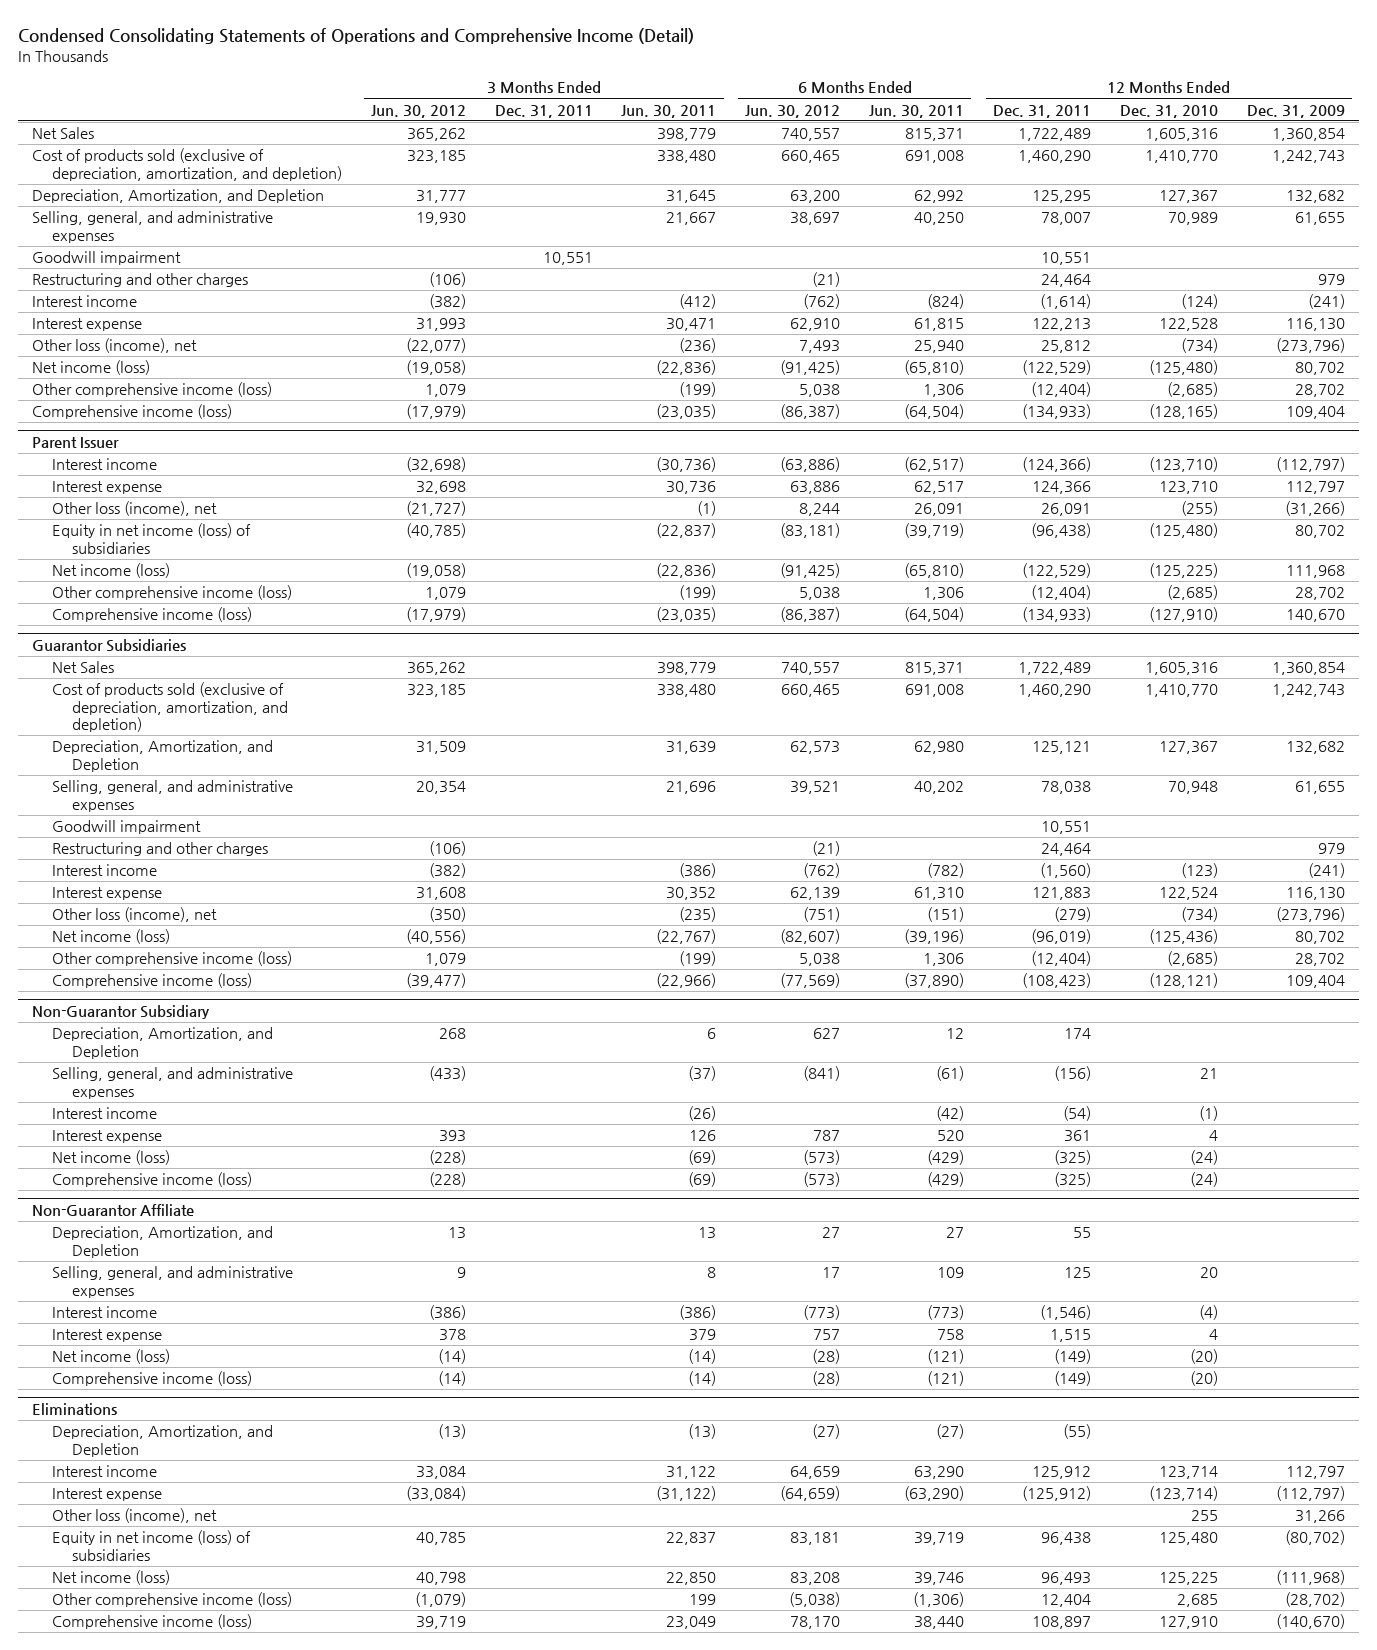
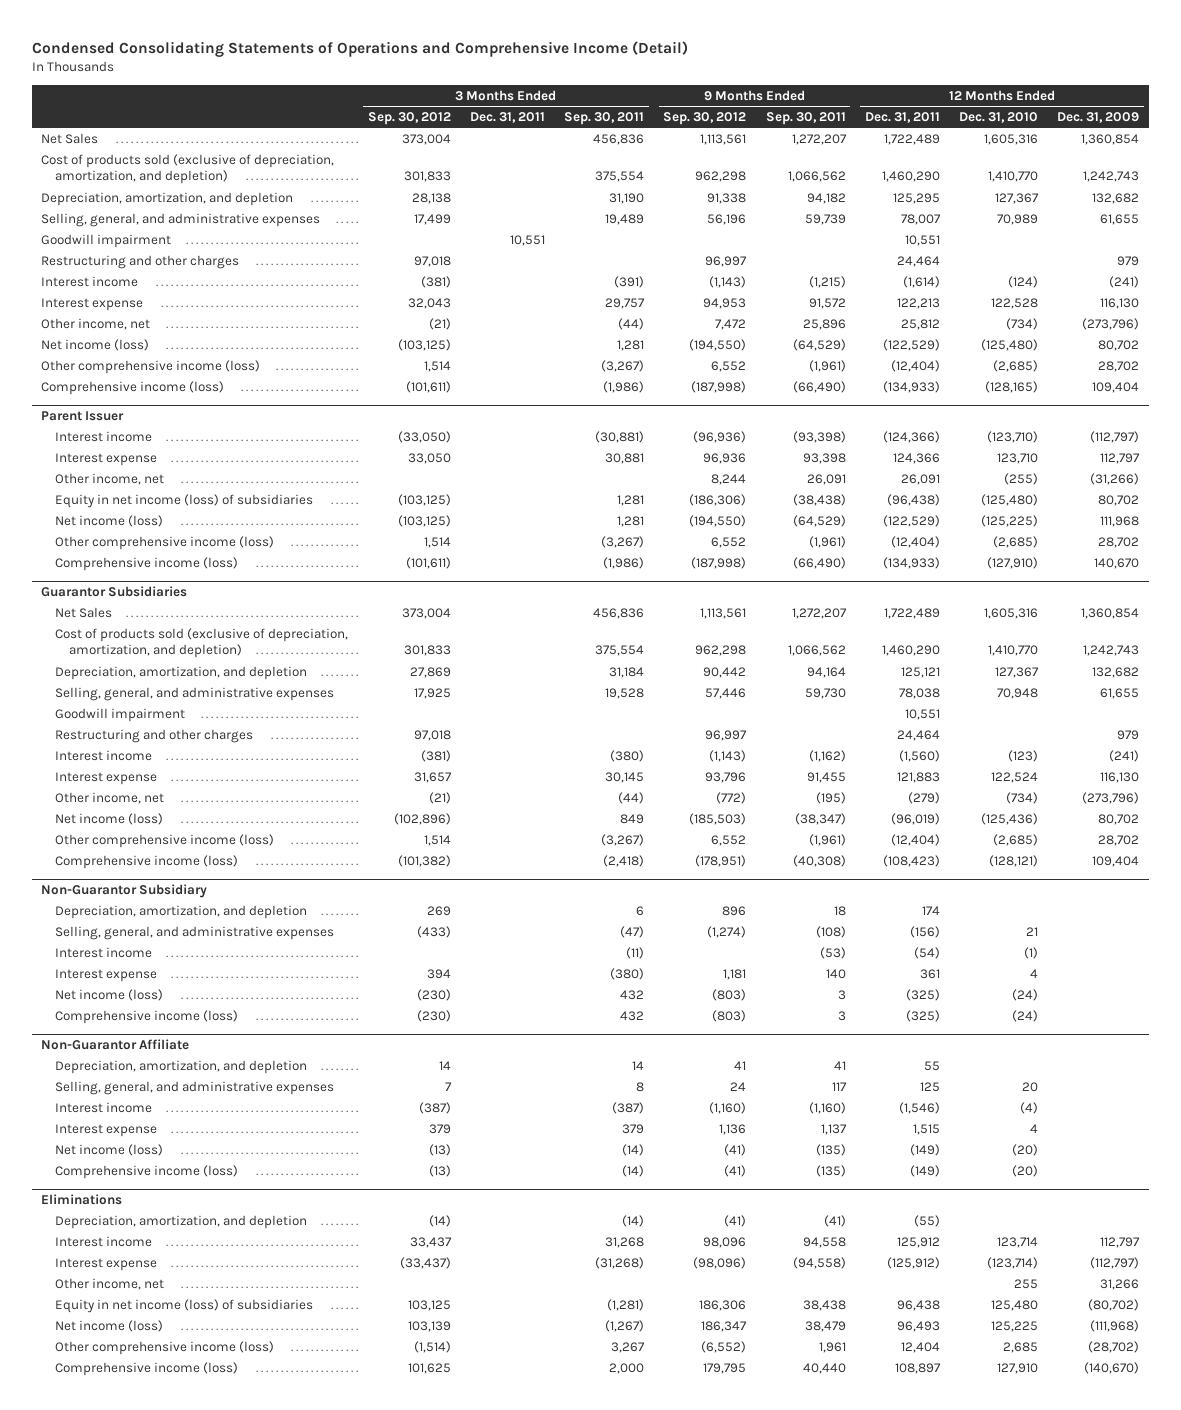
- | 3 Months Ended Jun. 30, 2012 | 3 Months Ended Dec. 31, 2011 | 3 Months Ended Jun. 30, 2011 | 6 Months Ended Jun. 30, 2012 | 6 Months Ended Jun. 30, 2011 | 12 Months Ended Dec. 31, 2011 | 12 Months Ended Dec. 31, 2010 | 12 Months Ended Dec. 31, 2009
+ | 3 Months Ended Sep. 30, 2012 | 3 Months Ended Dec. 31, 2011 | 3 Months Ended Sep. 30, 2011 | 9 Months Ended Sep. 30, 2012 | 9 Months Ended Sep. 30, 2011 | 12 Months Ended Dec. 31, 2011 | 12 Months Ended Dec. 31, 2010 | 12 Months Ended Dec. 31, 2009
- Depreciation, Amortization, and Depletion | 31,777 | | 31,645 | 63,200 | 62,992 | 125,295 | 127,367 | 132,682
+ Depreciation, amortization, and depletion | 28,138 | | 31,190 | 91,338 | 94,182 | 125,295 | 127,367 | 132,682
- Other loss (income), net | (22,077) | | (236) | 7,493 | 25,940 | 25,812 | (734) | (273,796)
+ Other income, net | (21) | | (44) | 7,472 | 25,896 | 25,812 | (734) | (273,796)
@ Parent Issuer
- Other loss (income), net | (21,727) | | (1) | 8,244 | 26,091 | 26,091 | (255) | (31,266)
+ Other income, net | | | | 8,244 | 26,091 | 26,091 | (255) | (31,266)
@ Guarantor Subsidiaries
- Depreciation, Amortization, and Depletion | 31,509 | | 31,639 | 62,573 | 62,980 | 125,121 | 127,367 | 132,682
+ Depreciation, amortization, and depletion | 27,869 | | 31,184 | 90,442 | 94,164 | 125,121 | 127,367 | 132,682
- Other loss (income), net | (350) | | (235) | (751) | (151) | (279) | (734) | (273,796)
+ Other income, net | (21) | | (44) | (772) | (195) | (279) | (734) | (273,796)
@ Non-Guarantor Subsidiary
- Depreciation, Amortization, and Depletion | 268 | | 6 | 627 | 12 | 174 | |
+ Depreciation, amortization, and depletion | 269 | | 6 | 896 | 18 | 174 | |
@ Non-Guarantor Affiliate
- Depreciation, Amortization, and Depletion | 13 | | 13 | 27 | 27 | 55 | |
+ Depreciation, amortization, and depletion | 14 | | 14 | 41 | 41 | 55 | |
@ Eliminations
- Depreciation, Amortization, and Depletion | (13) | | (13) | (27) | (27) | (55) | |
+ Depreciation, amortization, and depletion | (14) | | (14) | (41) | (41) | (55) | |
- Other loss (income), net | | | | | | | 255 | 31,266
+ Other income, net | | | | | | | 255 | 31,266

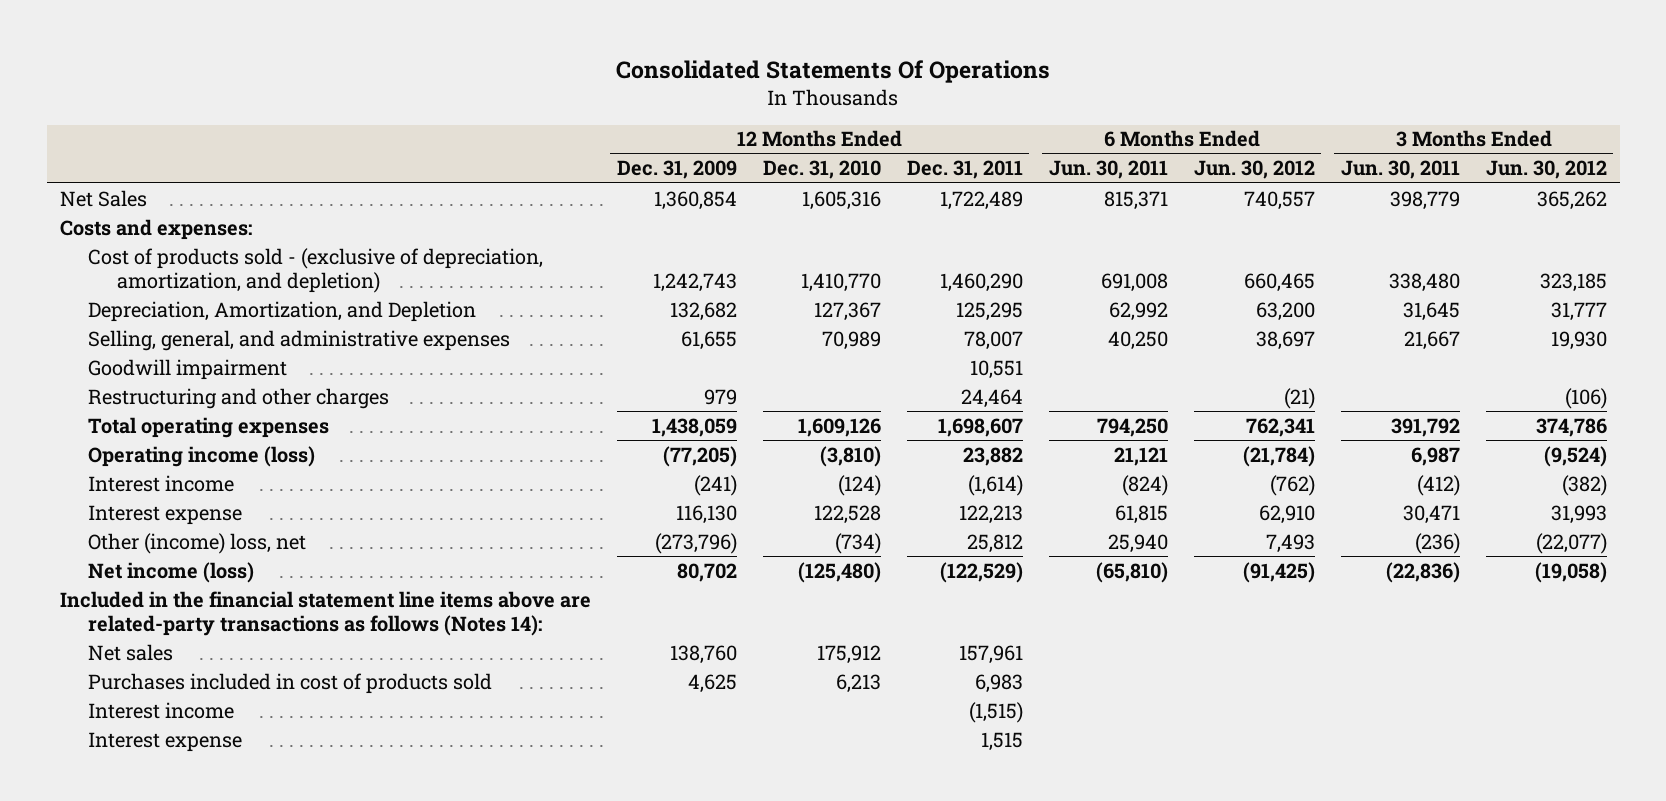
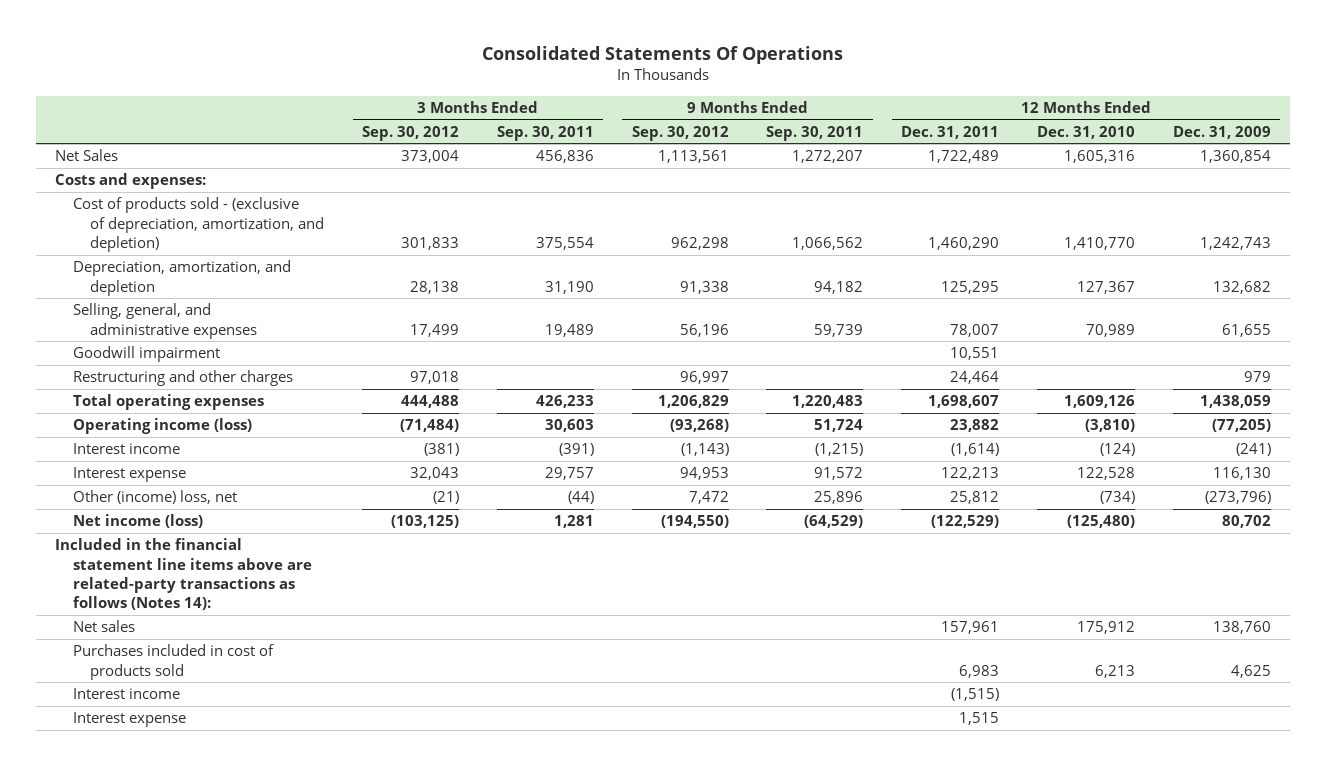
- | 12 Months Ended Dec. 31, 2009 | 12 Months Ended Dec. 31, 2010 | 12 Months Ended Dec. 31, 2011 | 6 Months Ended Jun. 30, 2011 | 6 Months Ended Jun. 30, 2012 | 3 Months Ended Jun. 30, 2011 | 3 Months Ended Jun. 30, 2012
+ | 3 Months Ended Sep. 30, 2012 | 3 Months Ended Sep. 30, 2011 | 9 Months Ended Sep. 30, 2012 | 9 Months Ended Sep. 30, 2011 | 12 Months Ended Dec. 31, 2011 | 12 Months Ended Dec. 31, 2010 | 12 Months Ended Dec. 31, 2009
- Depreciation, Amortization, and Depletion | 132,682 | 127,367 | 125,295 | 62,992 | 63,200 | 31,645 | 31,777
+ Depreciation, amortization, and depletion | 28,138 | 31,190 | 91,338 | 94,182 | 125,295 | 127,367 | 132,682

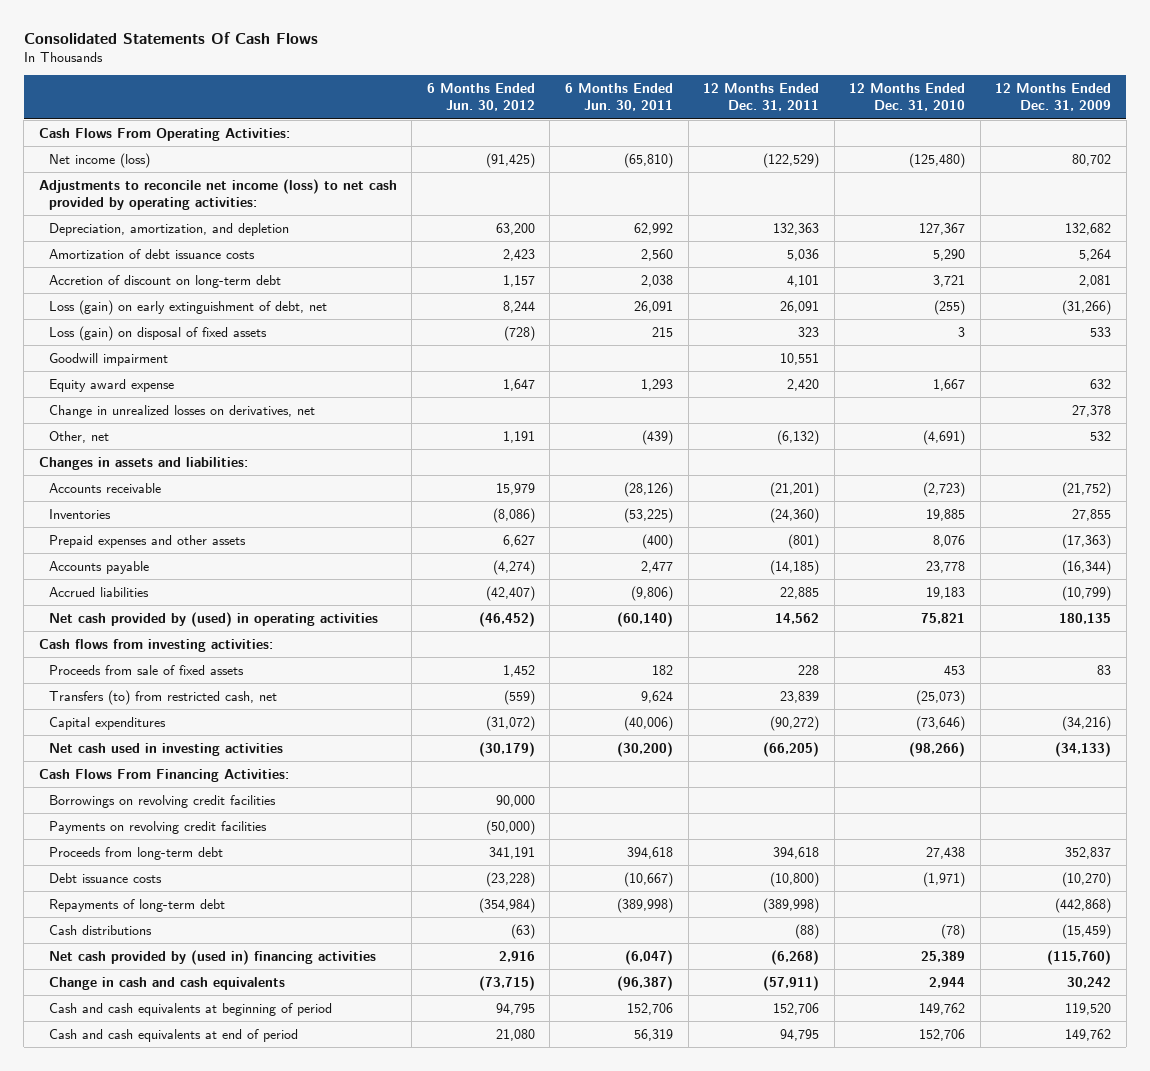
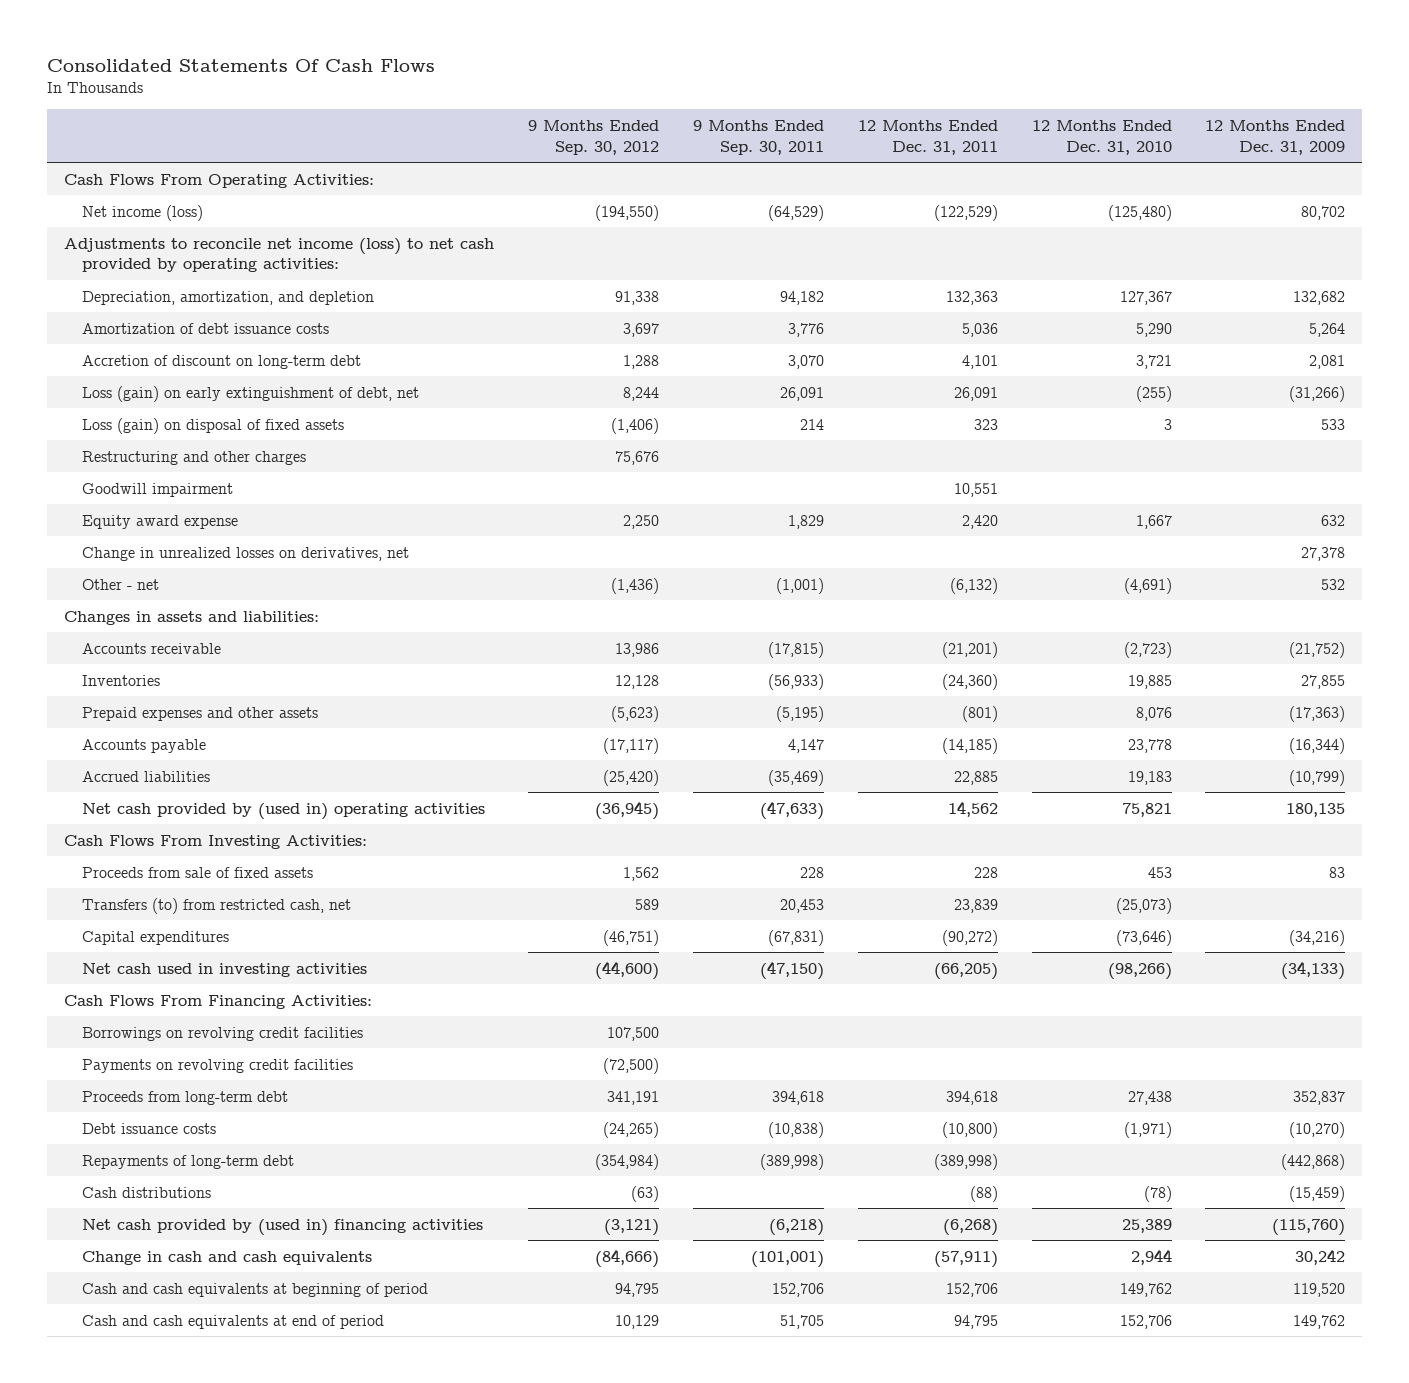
- | 6 Months Ended Jun. 30, 2012 | 6 Months Ended Jun. 30, 2011 | 12 Months Ended Dec. 31, 2011 | 12 Months Ended Dec. 31, 2010 | 12 Months Ended Dec. 31, 2009
+ | 9 Months Ended Sep. 30, 2012 | 9 Months Ended Sep. 30, 2011 | 12 Months Ended Dec. 31, 2011 | 12 Months Ended Dec. 31, 2010 | 12 Months Ended Dec. 31, 2009
+ Restructuring and other charges | 75,676 | | | |
- Other, net | 1,191 | (439) | (6,132) | (4,691) | 532
+ Other - net | (1,436) | (1,001) | (6,132) | (4,691) | 532
- Net cash provided by (used) in operating activities | (46,452) | (60,140) | 14,562 | 75,821 | 180,135
- Cash flows from investing activities:
+ Net cash provided by (used in) operating activities | (36,945) | (47,633) | 14,562 | 75,821 | 180,135
+ Cash Flows From Investing Activities:

